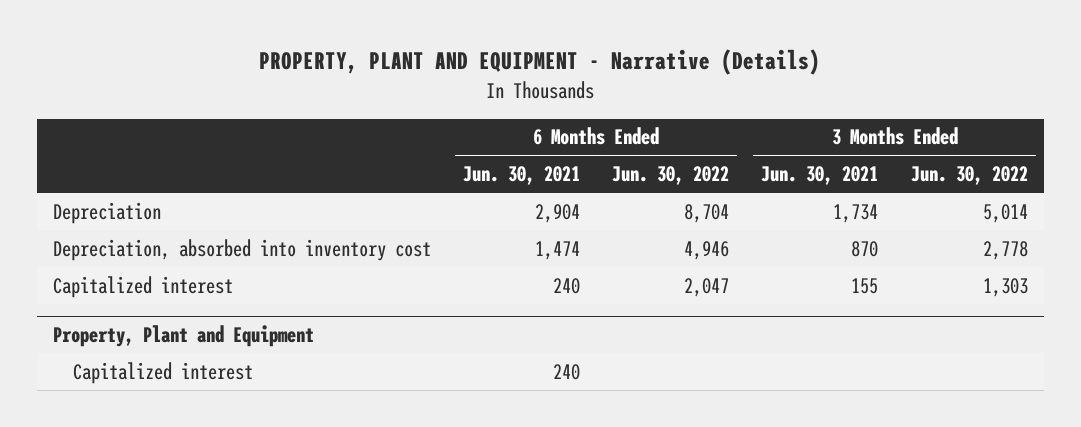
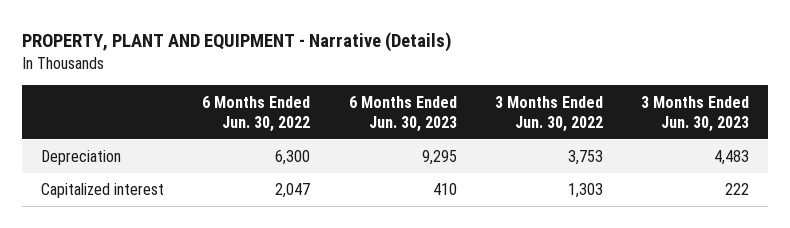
- | 6 Months Ended Jun. 30, 2021 | 6 Months Ended Jun. 30, 2022 | 3 Months Ended Jun. 30, 2021 | 3 Months Ended Jun. 30, 2022
+ | 6 Months Ended Jun. 30, 2022 | 6 Months Ended Jun. 30, 2023 | 3 Months Ended Jun. 30, 2022 | 3 Months Ended Jun. 30, 2023
- Depreciation | 2,904 | 8,704 | 1,734 | 5,014
- Depreciation, absorbed into inventory cost | 1,474 | 4,946 | 870 | 2,778
+ Depreciation | 6,300 | 9,295 | 3,753 | 4,483
- Property, Plant and Equipment
- Capitalized interest | 240 | | |

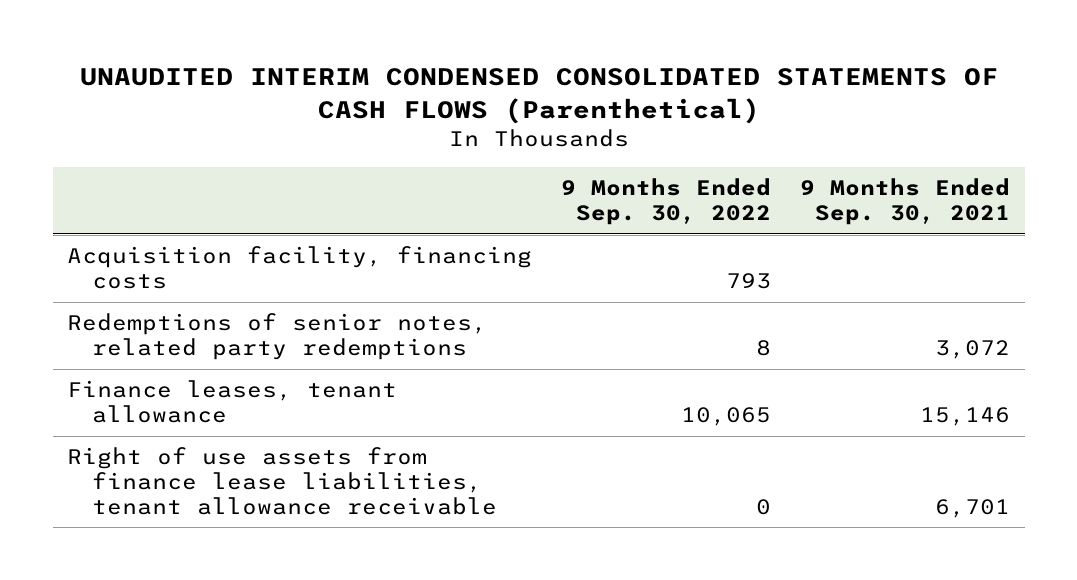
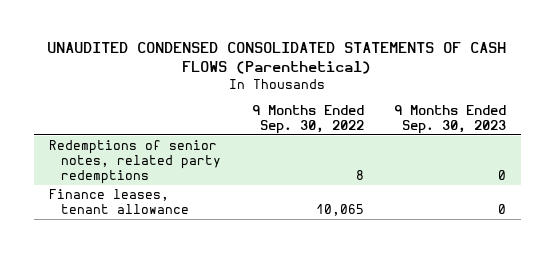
- UNAUDITED INTERIM CONDENSED CONSOLIDATED STATEMENTS OF CASH FLOWS (Parenthetical)
+ UNAUDITED CONDENSED CONSOLIDATED STATEMENTS OF CASH FLOWS (Parenthetical)
- | 9 Months Ended Sep. 30, 2022 | 9 Months Ended Sep. 30, 2021
+ | 9 Months Ended Sep. 30, 2022 | 9 Months Ended Sep. 30, 2023
- Acquisition facility, financing costs | 793 |
- Right of use assets from finance lease liabilities, tenant allowance receivable | 0 | 6,701

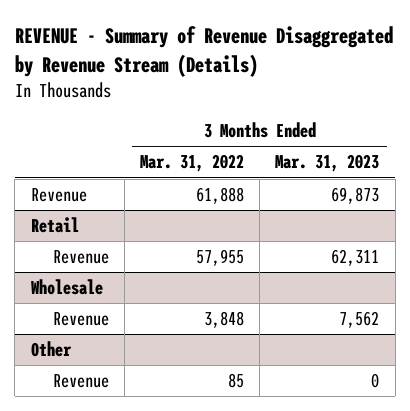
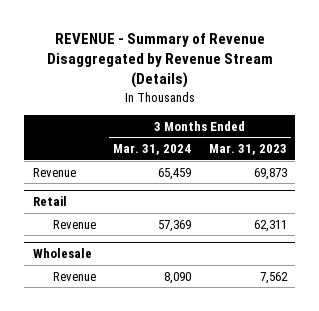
- | 3 Months Ended Mar. 31, 2022 | 3 Months Ended Mar. 31, 2023
+ | 3 Months Ended Mar. 31, 2024 | 3 Months Ended Mar. 31, 2023
- Other
- Revenue | 85 | 0

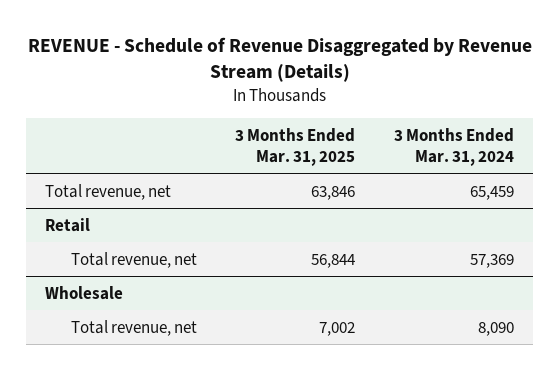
- REVENUE - Summary of Revenue Disaggregated by Revenue Stream (Details)
+ REVENUE - Schedule of Revenue Disaggregated by Revenue Stream (Details)
- | 3 Months Ended Mar. 31, 2024 | 3 Months Ended Mar. 31, 2023
+ | 3 Months Ended Mar. 31, 2025 | 3 Months Ended Mar. 31, 2024
- Revenue | 65,459 | 69,873
+ Total revenue, net | 63,846 | 65,459
@ Retail
- Revenue | 57,369 | 62,311
+ Total revenue, net | 56,844 | 57,369
@ Wholesale
- Revenue | 8,090 | 7,562
+ Total revenue, net | 7,002 | 8,090

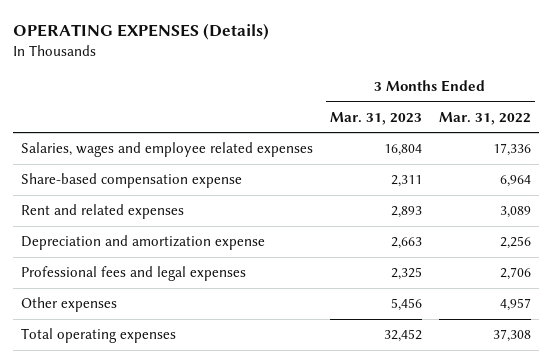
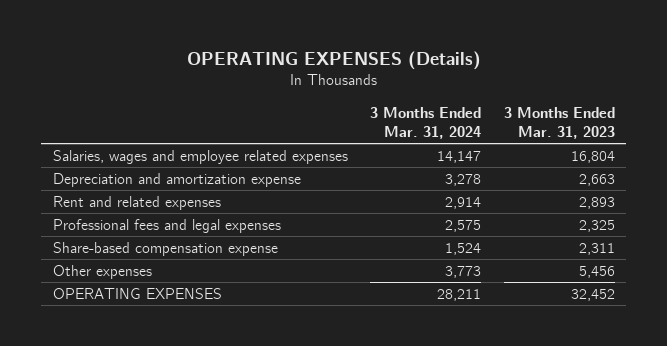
- | 3 Months Ended Mar. 31, 2023 | 3 Months Ended Mar. 31, 2022
+ | 3 Months Ended Mar. 31, 2024 | 3 Months Ended Mar. 31, 2023
moved down: Rent and related expenses | 2,914 | 2,893
moved down: Share-based compensation expense | 1,524 | 2,311
- Total operating expenses | 32,452 | 37,308
+ OPERATING EXPENSES | 28,211 | 32,452

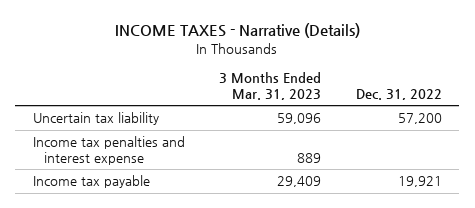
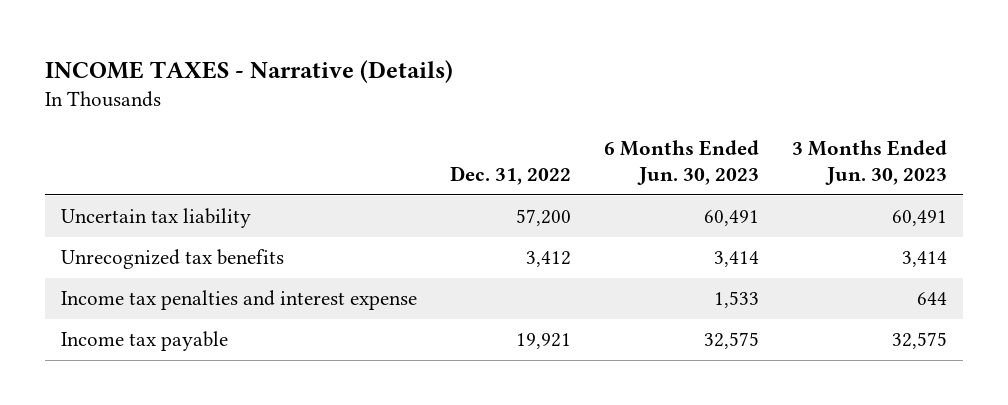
- | 3 Months Ended Mar. 31, 2023 | Dec. 31, 2022
+ | Dec. 31, 2022 | 6 Months Ended Jun. 30, 2023 | 3 Months Ended Jun. 30, 2023
+ Unrecognized tax benefits | 3,412 | 3,414 | 3,414

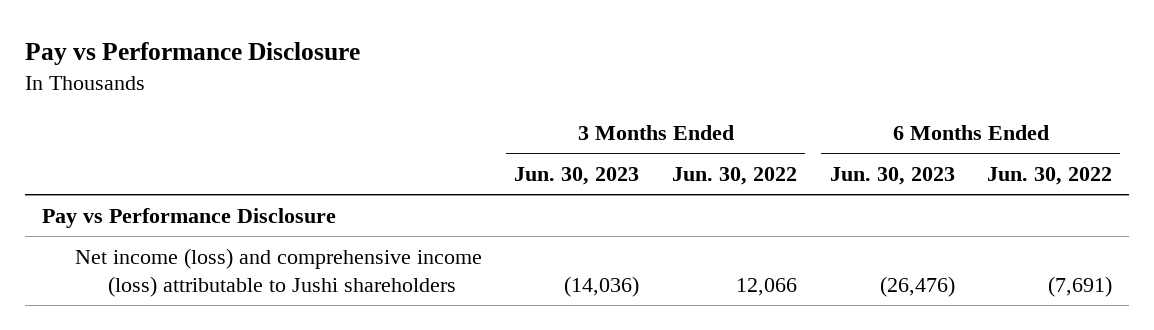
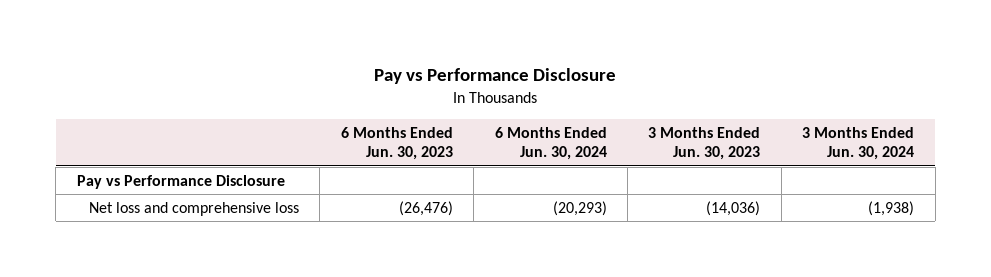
- | 3 Months Ended Jun. 30, 2023 | 3 Months Ended Jun. 30, 2022 | 6 Months Ended Jun. 30, 2023 | 6 Months Ended Jun. 30, 2022
+ | 6 Months Ended Jun. 30, 2023 | 6 Months Ended Jun. 30, 2024 | 3 Months Ended Jun. 30, 2023 | 3 Months Ended Jun. 30, 2024
- Net income (loss) and comprehensive income (loss) attributable to Jushi shareholders | (14,036) | 12,066 | (26,476) | (7,691)
+ Net loss and comprehensive loss | (26,476) | (20,293) | (14,036) | (1,938)

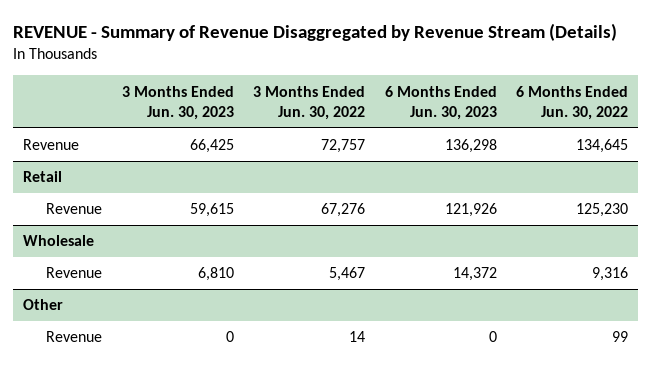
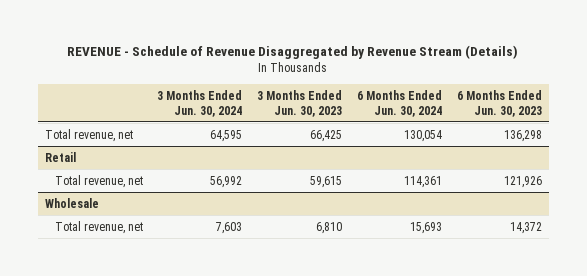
- REVENUE - Summary of Revenue Disaggregated by Revenue Stream (Details)
+ REVENUE - Schedule of Revenue Disaggregated by Revenue Stream (Details)
- | 3 Months Ended Jun. 30, 2023 | 3 Months Ended Jun. 30, 2022 | 6 Months Ended Jun. 30, 2023 | 6 Months Ended Jun. 30, 2022
+ | 3 Months Ended Jun. 30, 2024 | 3 Months Ended Jun. 30, 2023 | 6 Months Ended Jun. 30, 2024 | 6 Months Ended Jun. 30, 2023
- Revenue | 66,425 | 72,757 | 136,298 | 134,645
+ Total revenue, net | 64,595 | 66,425 | 130,054 | 136,298
@ Retail
- Revenue | 59,615 | 67,276 | 121,926 | 125,230
+ Total revenue, net | 56,992 | 59,615 | 114,361 | 121,926
@ Wholesale
- Revenue | 6,810 | 5,467 | 14,372 | 9,316
- Other
- Revenue | 0 | 14 | 0 | 99
@ Wholesale
+ Total revenue, net | 7,603 | 6,810 | 15,693 | 14,372

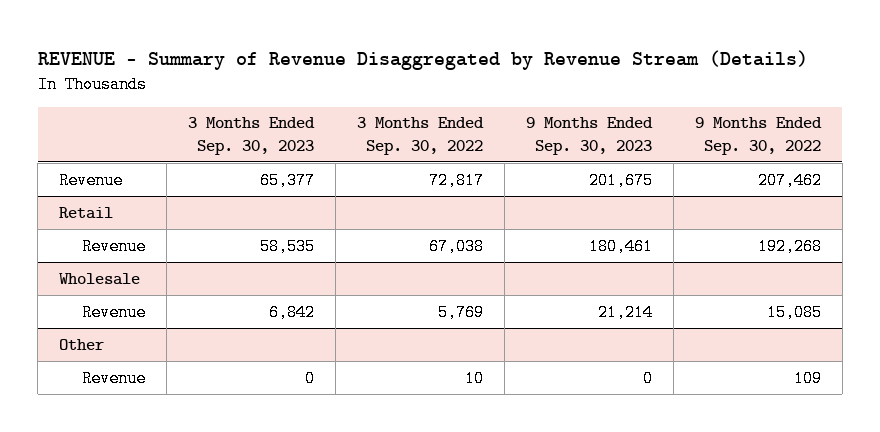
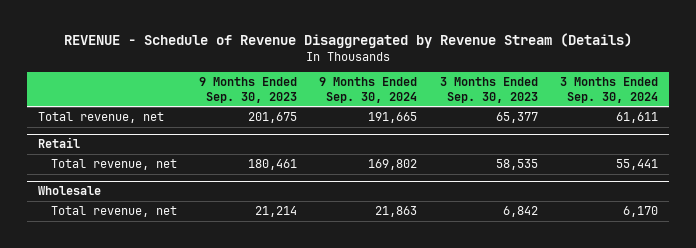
- REVENUE - Summary of Revenue Disaggregated by Revenue Stream (Details)
+ REVENUE - Schedule of Revenue Disaggregated by Revenue Stream (Details)
- | 3 Months Ended Sep. 30, 2023 | 3 Months Ended Sep. 30, 2022 | 9 Months Ended Sep. 30, 2023 | 9 Months Ended Sep. 30, 2022
+ | 9 Months Ended Sep. 30, 2023 | 9 Months Ended Sep. 30, 2024 | 3 Months Ended Sep. 30, 2023 | 3 Months Ended Sep. 30, 2024
- Revenue | 65,377 | 72,817 | 201,675 | 207,462
+ Total revenue, net | 201,675 | 191,665 | 65,377 | 61,611
@ Retail
- Revenue | 58,535 | 67,038 | 180,461 | 192,268
+ Total revenue, net | 180,461 | 169,802 | 58,535 | 55,441
@ Wholesale
- Revenue | 6,842 | 5,769 | 21,214 | 15,085
- Other
- Revenue | 0 | 10 | 0 | 109
@ Wholesale
+ Total revenue, net | 21,214 | 21,863 | 6,842 | 6,170

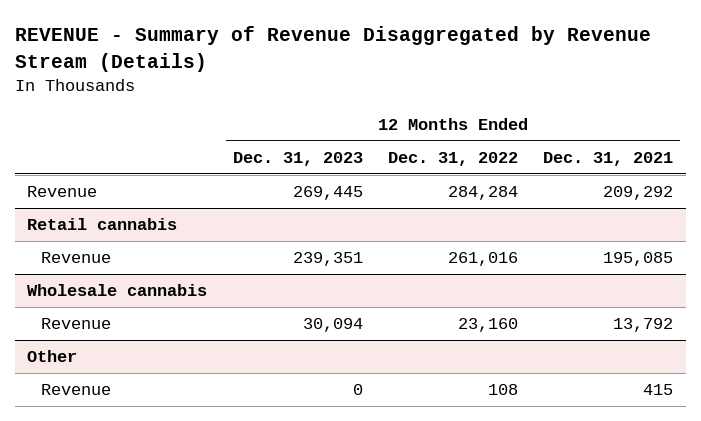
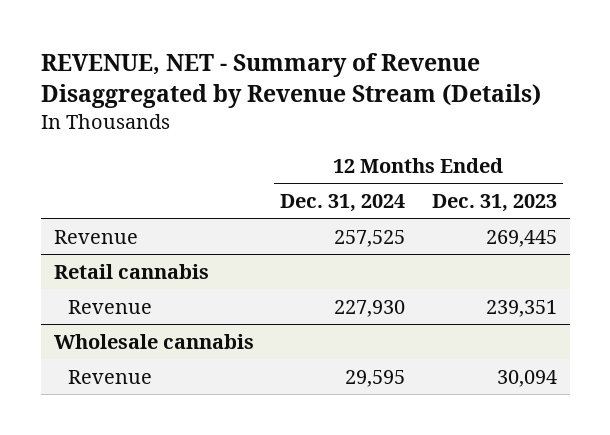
- REVENUE - Summary of Revenue Disaggregated by Revenue Stream (Details)
+ REVENUE, NET - Summary of Revenue Disaggregated by Revenue Stream (Details)
- | 12 Months Ended Dec. 31, 2023 | 12 Months Ended Dec. 31, 2022 | 12 Months Ended Dec. 31, 2021
+ | 12 Months Ended Dec. 31, 2024 | 12 Months Ended Dec. 31, 2023
- Other
- Revenue | 0 | 108 | 415

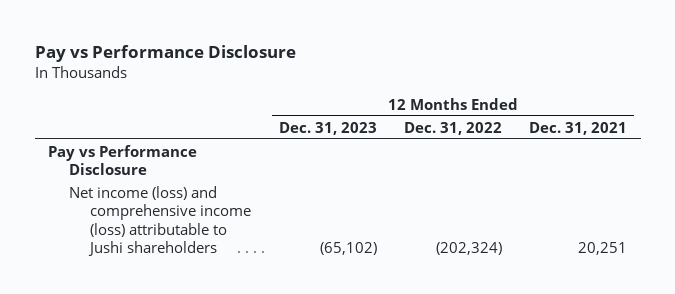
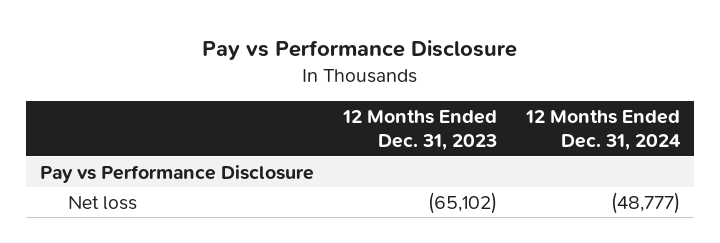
- | 12 Months Ended Dec. 31, 2023 | 12 Months Ended Dec. 31, 2022 | 12 Months Ended Dec. 31, 2021
+ | 12 Months Ended Dec. 31, 2023 | 12 Months Ended Dec. 31, 2024
- Net income (loss) and comprehensive income (loss) attributable to Jushi shareholders | (65,102) | (202,324) | 20,251
+ Net loss | (65,102) | (48,777)

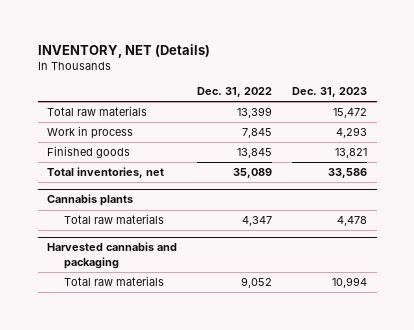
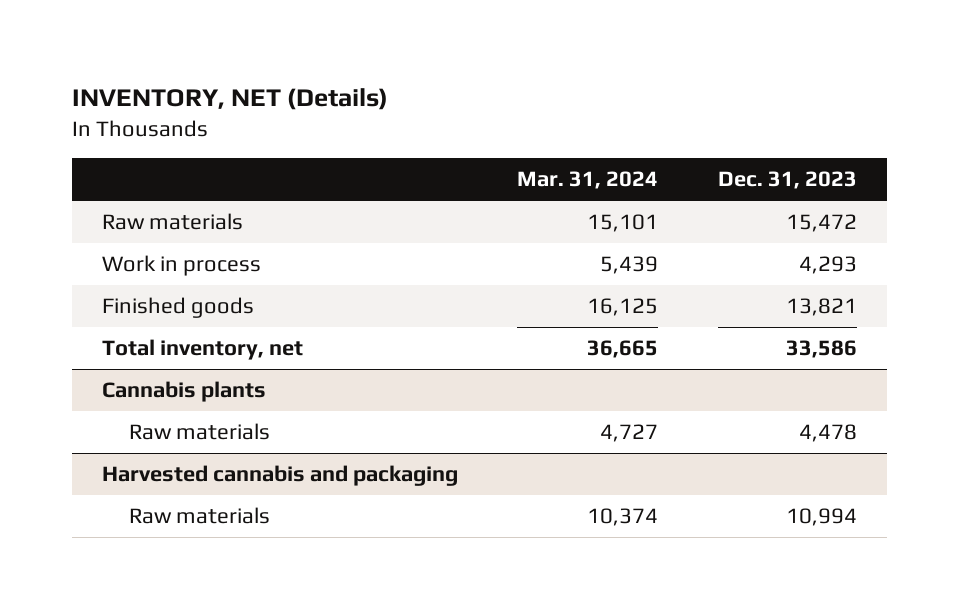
- | Dec. 31, 2022 | Dec. 31, 2023
+ | Mar. 31, 2024 | Dec. 31, 2023
- Total raw materials | 13,399 | 15,472
+ Raw materials | 15,101 | 15,472
- Total inventories, net | 35,089 | 33,586
+ Total inventory, net | 36,665 | 33,586
@ Cannabis plants
- Total raw materials | 4,347 | 4,478
+ Raw materials | 4,727 | 4,478
@ Harvested cannabis and packaging
- Total raw materials | 9,052 | 10,994
+ Raw materials | 10,374 | 10,994

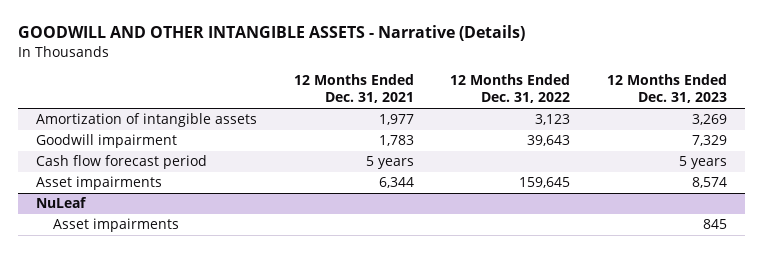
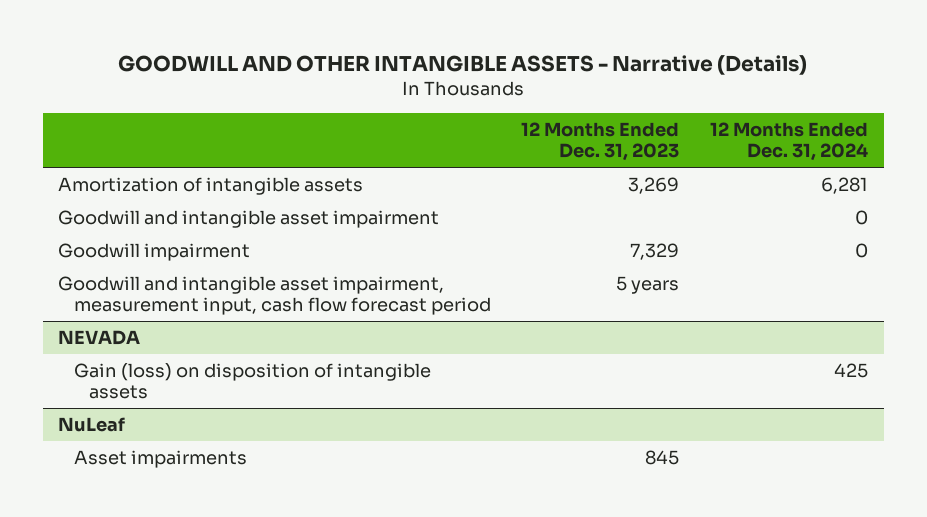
- | 12 Months Ended Dec. 31, 2021 | 12 Months Ended Dec. 31, 2022 | 12 Months Ended Dec. 31, 2023
+ | 12 Months Ended Dec. 31, 2023 | 12 Months Ended Dec. 31, 2024
+ Goodwill and intangible asset impairment | | 0
- Cash flow forecast period | 5 years | | 5 years
- Asset impairments | 6,344 | 159,645 | 8,574
+ Goodwill and intangible asset impairment, measurement input, cash flow forecast period | 5 years |
+ NEVADA
+ Gain (loss) on disposition of intangible assets | | 425

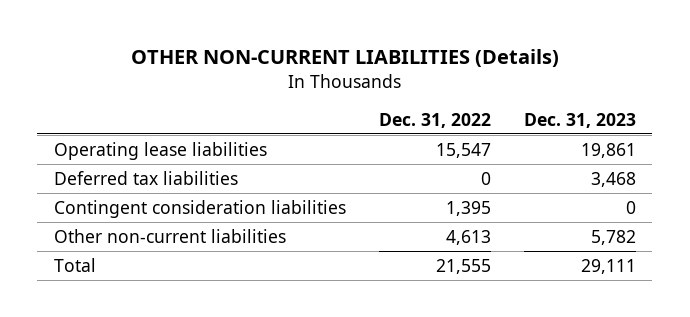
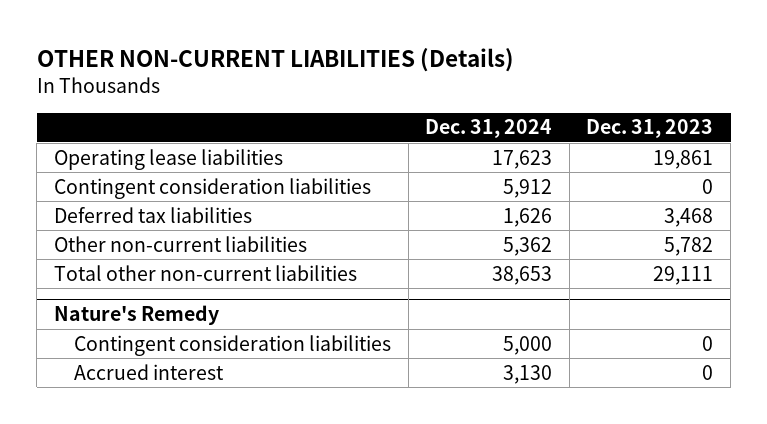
- | Dec. 31, 2022 | Dec. 31, 2023
+ | Dec. 31, 2024 | Dec. 31, 2023
moved down: Deferred tax liabilities | 1,626 | 3,468
- Total | 21,555 | 29,111
+ Total other non-current liabilities | 38,653 | 29,111
+ Nature's Remedy
+ Contingent consideration liabilities | 5,000 | 0
+ Accrued interest | 3,130 | 0

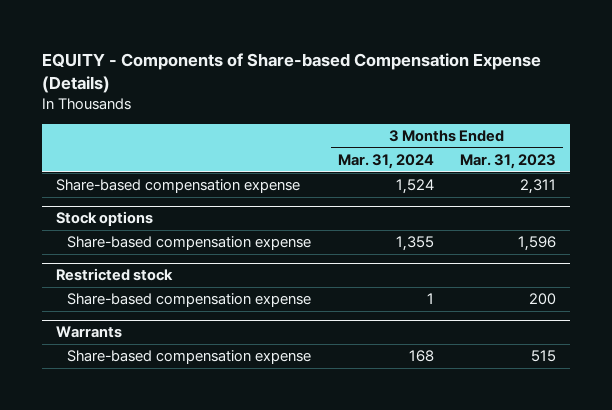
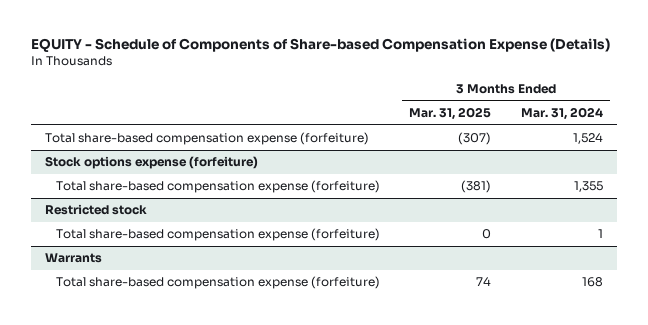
- EQUITY - Components of Share-based Compensation Expense (Details)
+ EQUITY - Schedule of Components of Share-based Compensation Expense (Details)
- | 3 Months Ended Mar. 31, 2024 | 3 Months Ended Mar. 31, 2023
+ | 3 Months Ended Mar. 31, 2025 | 3 Months Ended Mar. 31, 2024
- Share-based compensation expense | 1,524 | 2,311
- Stock options
- Share-based compensation expense | 1,355 | 1,596
+ Total share-based compensation expense (forfeiture) | (307) | 1,524
+ Stock options expense (forfeiture)
+ Total share-based compensation expense (forfeiture) | (381) | 1,355
@ Restricted stock
- Share-based compensation expense | 1 | 200
+ Total share-based compensation expense (forfeiture) | 0 | 1
@ Warrants
- Share-based compensation expense | 168 | 515
+ Total share-based compensation expense (forfeiture) | 74 | 168

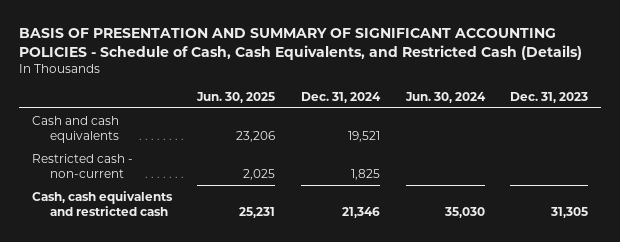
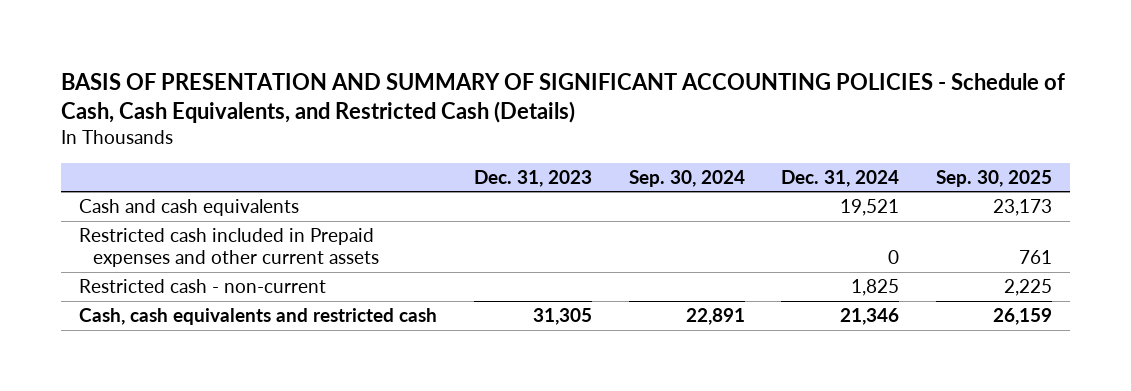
- | Jun. 30, 2025 | Dec. 31, 2024 | Jun. 30, 2024 | Dec. 31, 2023
+ | Dec. 31, 2023 | Sep. 30, 2024 | Dec. 31, 2024 | Sep. 30, 2025
+ Restricted cash included in Prepaid expenses and other current assets | | | 0 | 761

